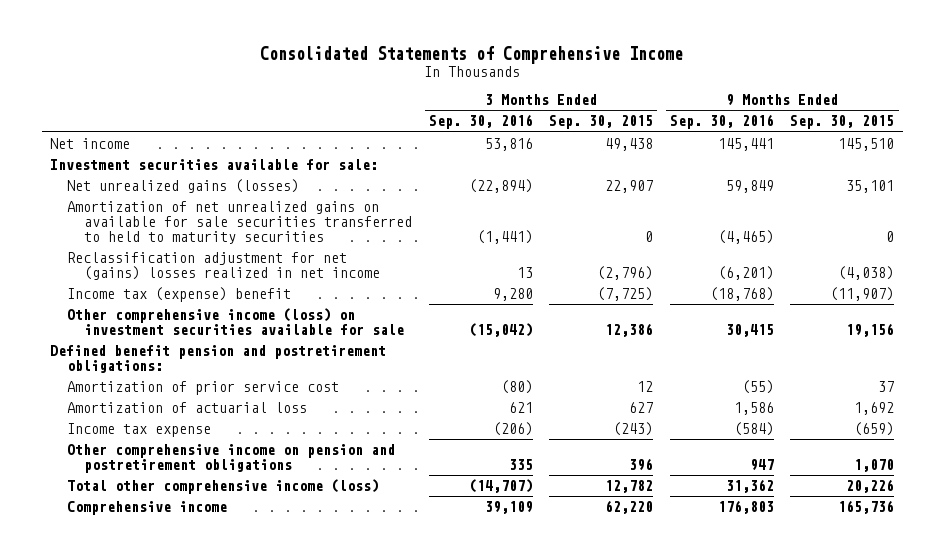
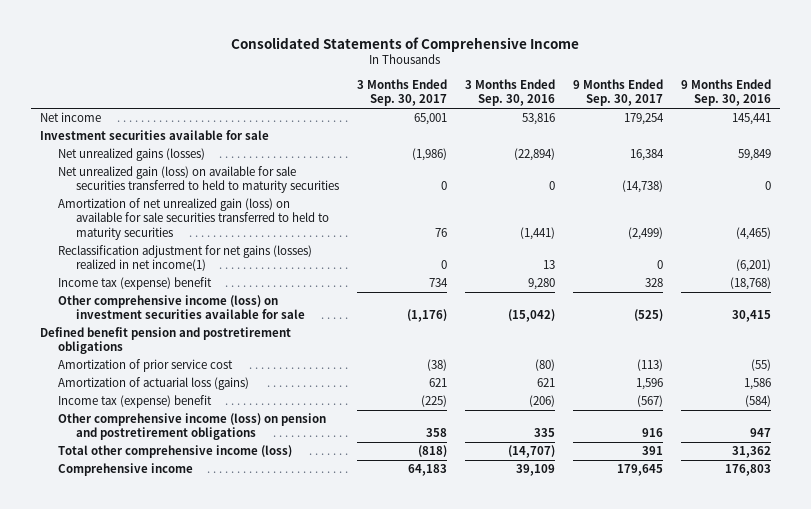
- | 3 Months Ended Sep. 30, 2016 | 3 Months Ended Sep. 30, 2015 | 9 Months Ended Sep. 30, 2016 | 9 Months Ended Sep. 30, 2015
+ | 3 Months Ended Sep. 30, 2017 | 3 Months Ended Sep. 30, 2016 | 9 Months Ended Sep. 30, 2017 | 9 Months Ended Sep. 30, 2016
- Investment securities available for sale:
+ Investment securities available for sale
- Amortization of net unrealized gains on available for sale securities transferred to held to maturity securities | (1,441) | 0 | (4,465) | 0
- Reclassification adjustment for net (gains) losses realized in net income | 13 | (2,796) | (6,201) | (4,038)
+ Net unrealized gain (loss) on available for sale securities transferred to held to maturity securities | 0 | 0 | (14,738) | 0
+ Amortization of net unrealized gain (loss) on available for sale securities transferred to held to maturity securities | 76 | (1,441) | (2,499) | (4,465)
+ Reclassification adjustment for net gains (losses) realized in net income(1) | 0 | 13 | 0 | (6,201)
- Defined benefit pension and postretirement obligations:
+ Defined benefit pension and postretirement obligations
- Amortization of actuarial loss | 621 | 627 | 1,586 | 1,692
- Income tax expense | (206) | (243) | (584) | (659)
- Other comprehensive income on pension and postretirement obligations | 335 | 396 | 947 | 1,070
+ Amortization of actuarial loss (gains) | 621 | 621 | 1,596 | 1,586
+ Income tax (expense) benefit | (225) | (206) | (567) | (584)
+ Other comprehensive income (loss) on pension and postretirement obligations | 358 | 335 | 916 | 947

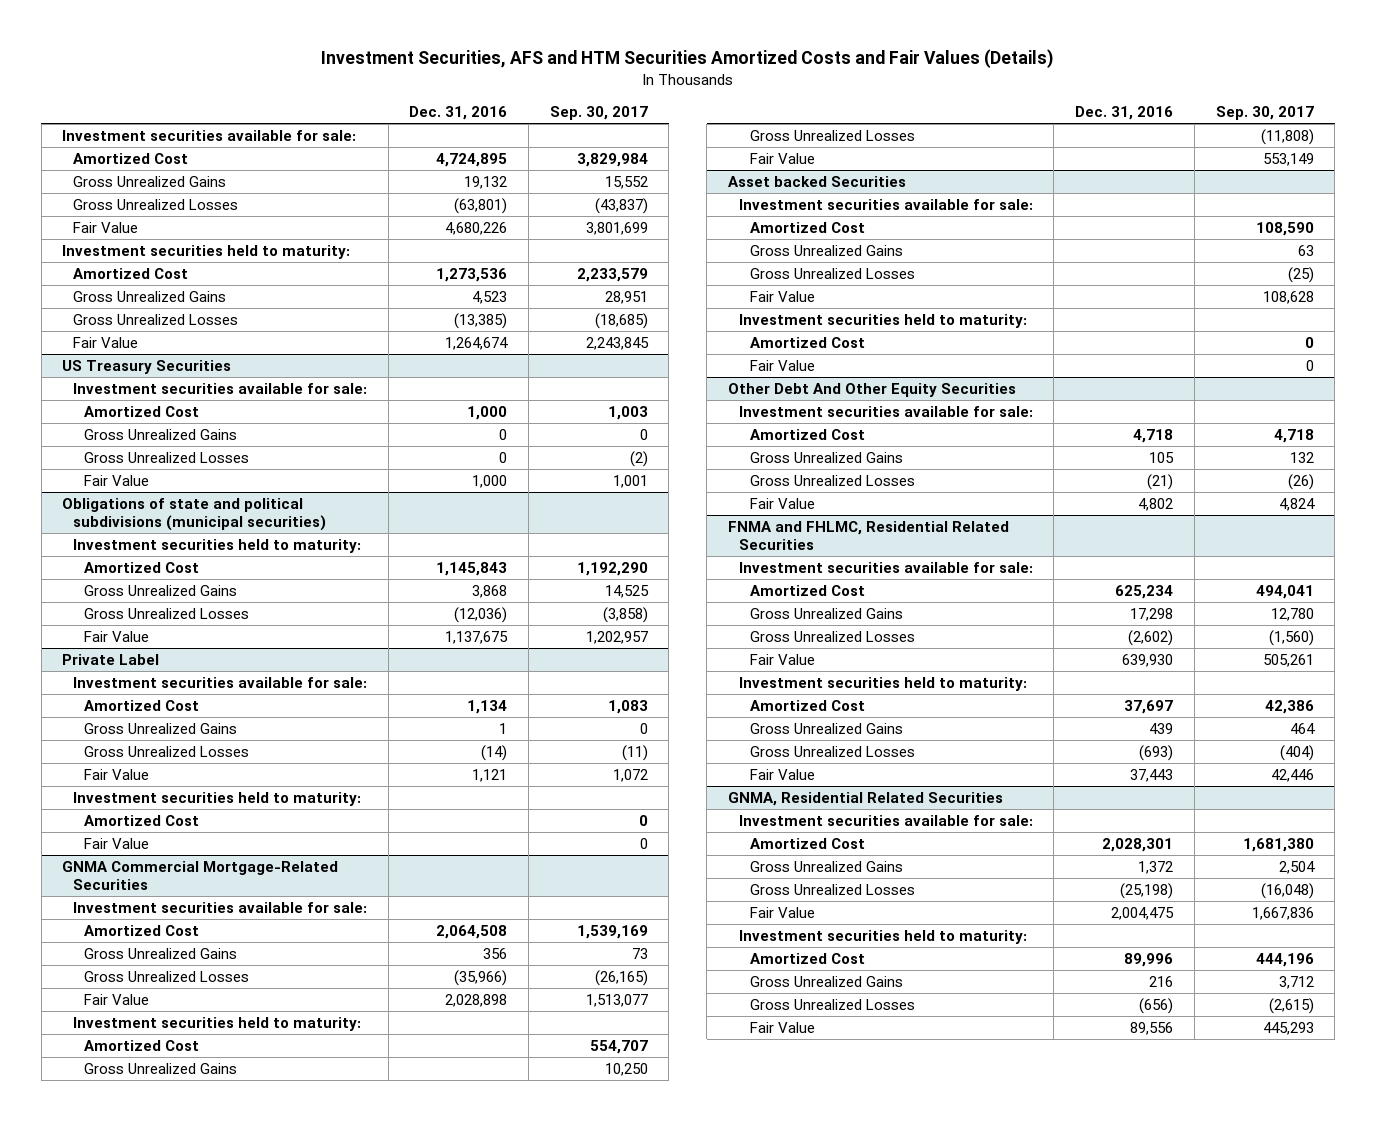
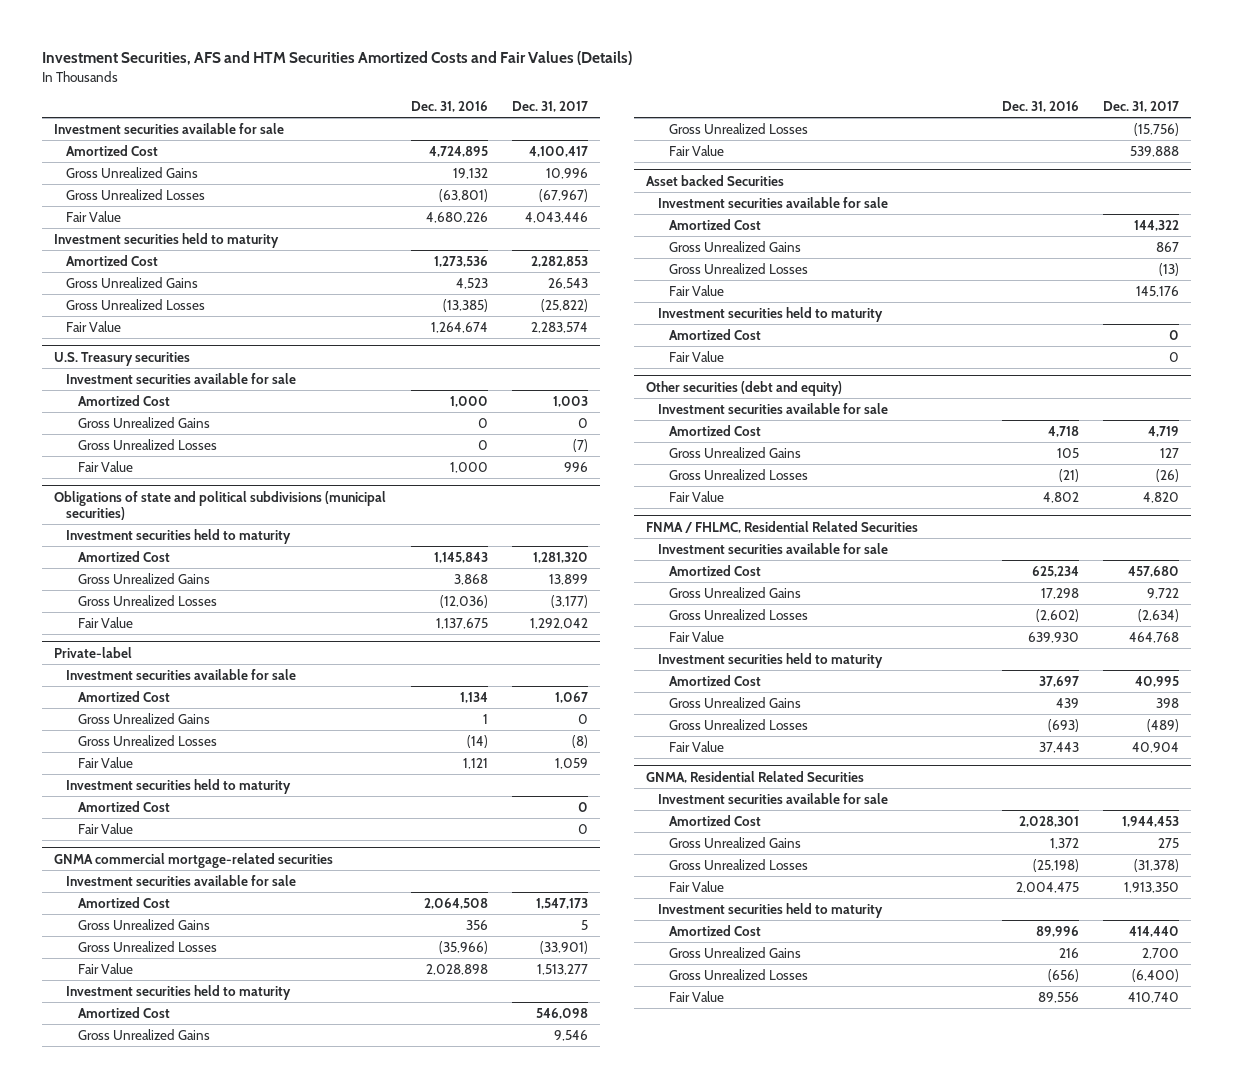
- | Dec. 31, 2016 | Sep. 30, 2017
+ | Dec. 31, 2016 | Dec. 31, 2017
- Investment securities available for sale:
+ Investment securities available for sale
- Investment securities held to maturity:
+ Investment securities held to maturity
- US Treasury Securities
- Investment securities available for sale:
+ U.S. Treasury securities
+ Investment securities available for sale
@ Obligations of state and political subdivisions (municipal securities)
- Investment securities held to maturity:
+ Investment securities held to maturity
- Private Label
- Investment securities available for sale:
+ Private-label
+ Investment securities available for sale
- Investment securities held to maturity:
+ Investment securities held to maturity
- GNMA Commercial Mortgage-Related Securities
- Investment securities available for sale:
+ GNMA commercial mortgage-related securities
+ Investment securities available for sale
- Investment securities held to maturity:
+ Investment securities held to maturity
@ Asset backed Securities
- Investment securities available for sale:
+ Investment securities available for sale
- Investment securities held to maturity:
+ Investment securities held to maturity
- Other Debt And Other Equity Securities
- Investment securities available for sale:
+ Other securities (debt and equity)
+ Investment securities available for sale
- FNMA and FHLMC, Residential Related Securities
- Investment securities available for sale:
+ FNMA / FHLMC, Residential Related Securities
+ Investment securities available for sale
- Investment securities held to maturity:
+ Investment securities held to maturity
@ GNMA, Residential Related Securities
- Investment securities available for sale:
+ Investment securities available for sale
- Investment securities held to maturity:
+ Investment securities held to maturity

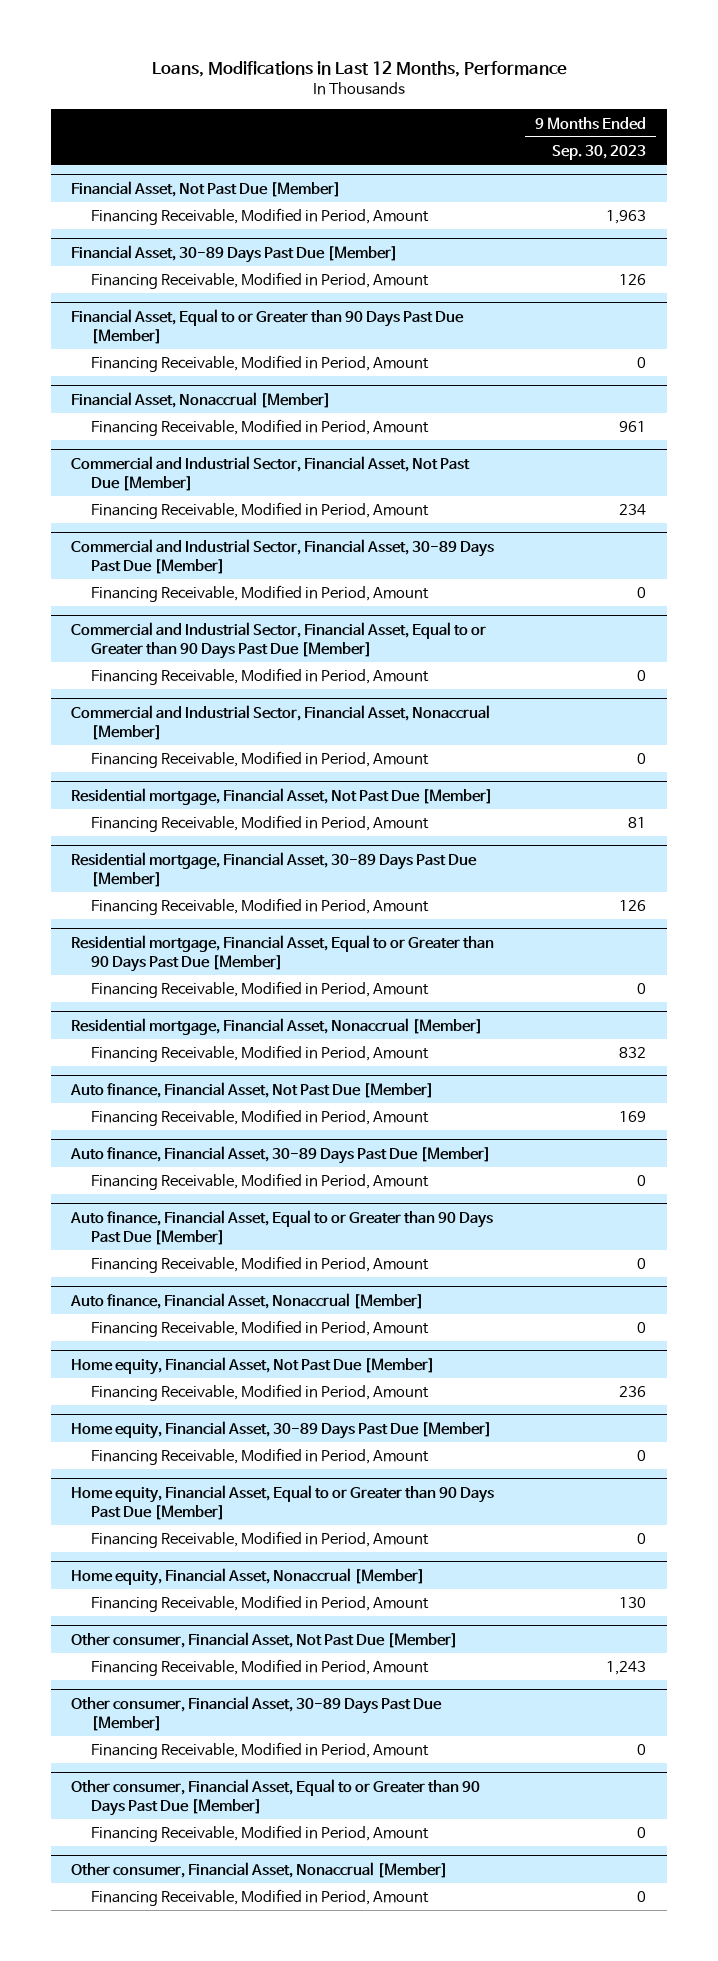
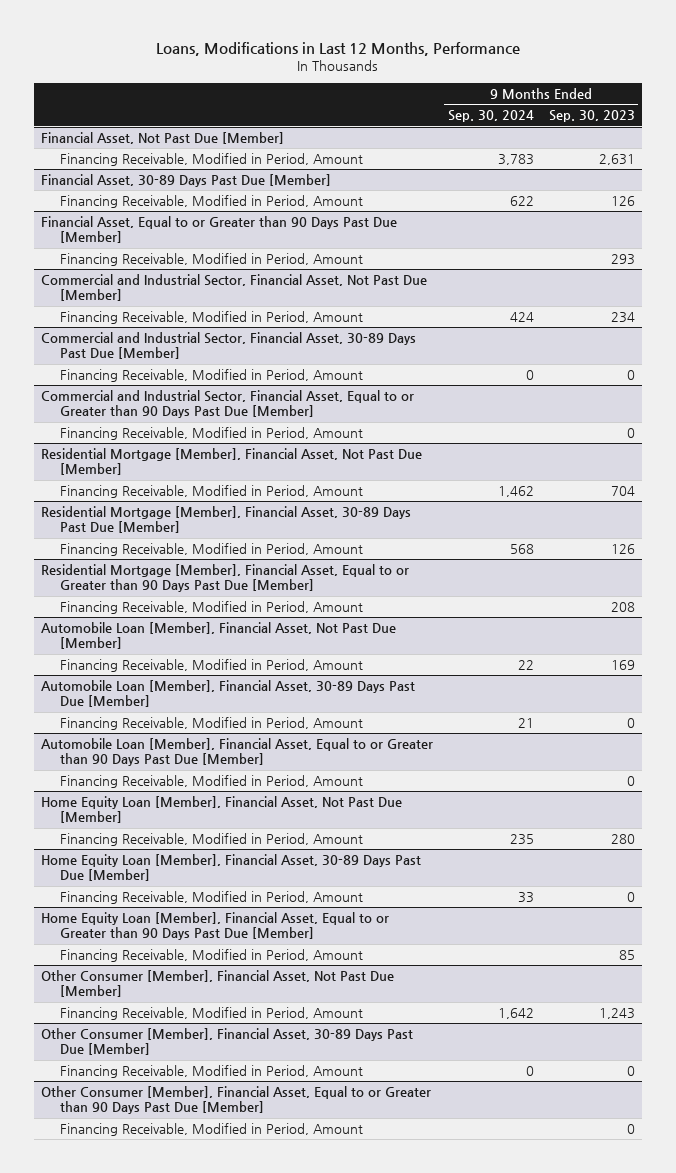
- | 9 Months Ended Sep. 30, 2023
+ | 9 Months Ended Sep. 30, 2024 | 9 Months Ended Sep. 30, 2023
@ Financial Asset, Not Past Due [Member]
- Financing Receivable, Modified in Period, Amount | 1,963
+ Financing Receivable, Modified in Period, Amount | 3,783 | 2,631
@ Financial Asset, Equal to or Greater than 90 Days Past Due [Member]
- Financing Receivable, Modified in Period, Amount | 0
- Financial Asset, Nonaccrual [Member]
- Financing Receivable, Modified in Period, Amount | 961
@ Financial Asset, Equal to or Greater than 90 Days Past Due [Member]
+ Financing Receivable, Modified in Period, Amount | | 293
- Commercial and Industrial Sector, Financial Asset, Nonaccrual [Member]
- Financing Receivable, Modified in Period, Amount | 0
- Residential mortgage, Financial Asset, Not Past Due [Member]
- Financing Receivable, Modified in Period, Amount | 81
- Residential mortgage, Financial Asset, 30-89 Days Past Due [Member]
+ Residential Mortgage [Member], Financial Asset, Not Past Due [Member]
+ Financing Receivable, Modified in Period, Amount | 1,462 | 704
+ Residential Mortgage [Member], Financial Asset, 30-89 Days Past Due [Member]
- Residential mortgage, Financial Asset, Equal to or Greater than 90 Days Past Due [Member]
- Financing Receivable, Modified in Period, Amount | 0
- Residential mortgage, Financial Asset, Nonaccrual [Member]
- Financing Receivable, Modified in Period, Amount | 832
- Auto finance, Financial Asset, Not Past Due [Member]
+ Residential Mortgage [Member], Financial Asset, Equal to or Greater than 90 Days Past Due [Member]
+ Financing Receivable, Modified in Period, Amount | | 208
+ Automobile Loan [Member], Financial Asset, Not Past Due [Member]
- Auto finance, Financial Asset, 30-89 Days Past Due [Member]
- Financing Receivable, Modified in Period, Amount | 0
- Auto finance, Financial Asset, Equal to or Greater than 90 Days Past Due [Member]
- Financing Receivable, Modified in Period, Amount | 0
- Auto finance, Financial Asset, Nonaccrual [Member]
+ Automobile Loan [Member], Financial Asset, 30-89 Days Past Due [Member]
- Home equity, Financial Asset, Not Past Due [Member]
- Financing Receivable, Modified in Period, Amount | 236
- Home equity, Financial Asset, 30-89 Days Past Due [Member]
+ Automobile Loan [Member], Financial Asset, Equal to or Greater than 90 Days Past Due [Member]
- Home equity, Financial Asset, Equal to or Greater than 90 Days Past Due [Member]
+ Home Equity Loan [Member], Financial Asset, Not Past Due [Member]
+ Financing Receivable, Modified in Period, Amount | 235 | 280
+ Home Equity Loan [Member], Financial Asset, 30-89 Days Past Due [Member]
- Home equity, Financial Asset, Nonaccrual [Member]
- Financing Receivable, Modified in Period, Amount | 130
- Other consumer, Financial Asset, Not Past Due [Member]
+ Home Equity Loan [Member], Financial Asset, Equal to or Greater than 90 Days Past Due [Member]
+ Financing Receivable, Modified in Period, Amount | | 85
+ Other Consumer [Member], Financial Asset, Not Past Due [Member]
- Other consumer, Financial Asset, 30-89 Days Past Due [Member]
- Financing Receivable, Modified in Period, Amount | 0
- Other consumer, Financial Asset, Equal to or Greater than 90 Days Past Due [Member]
+ Other Consumer [Member], Financial Asset, 30-89 Days Past Due [Member]
- Other consumer, Financial Asset, Nonaccrual [Member]
+ Other Consumer [Member], Financial Asset, Equal to or Greater than 90 Days Past Due [Member]

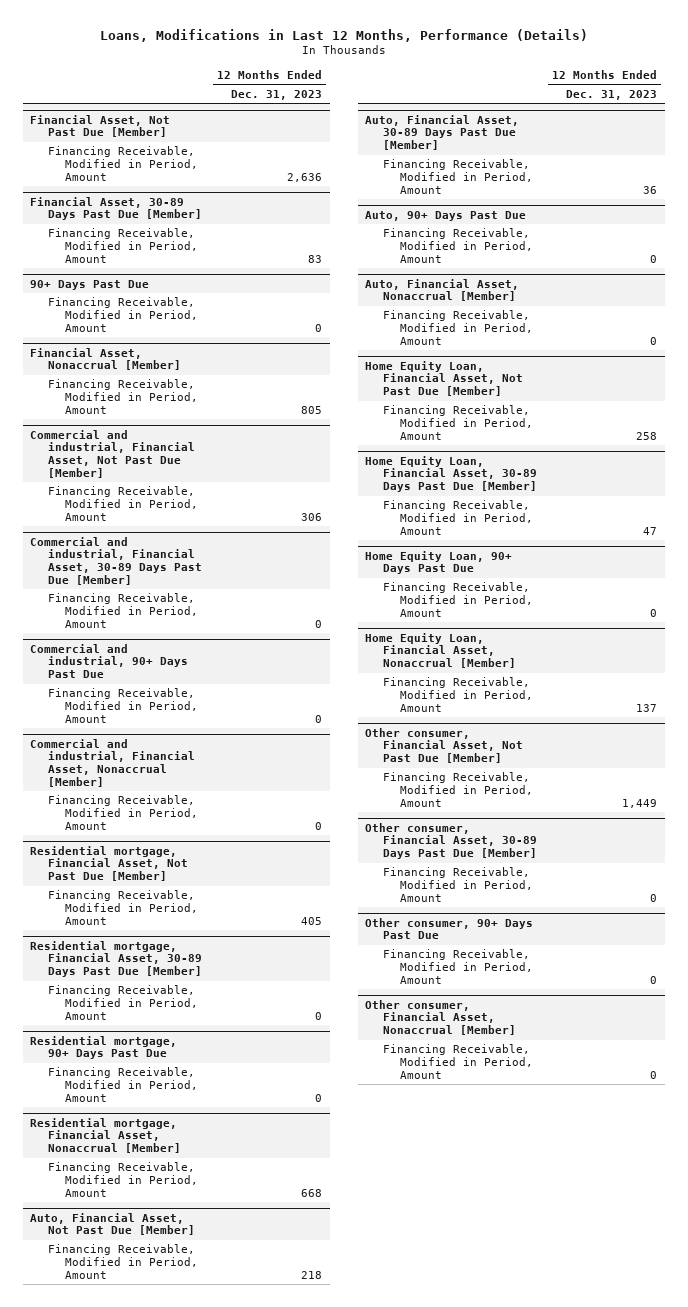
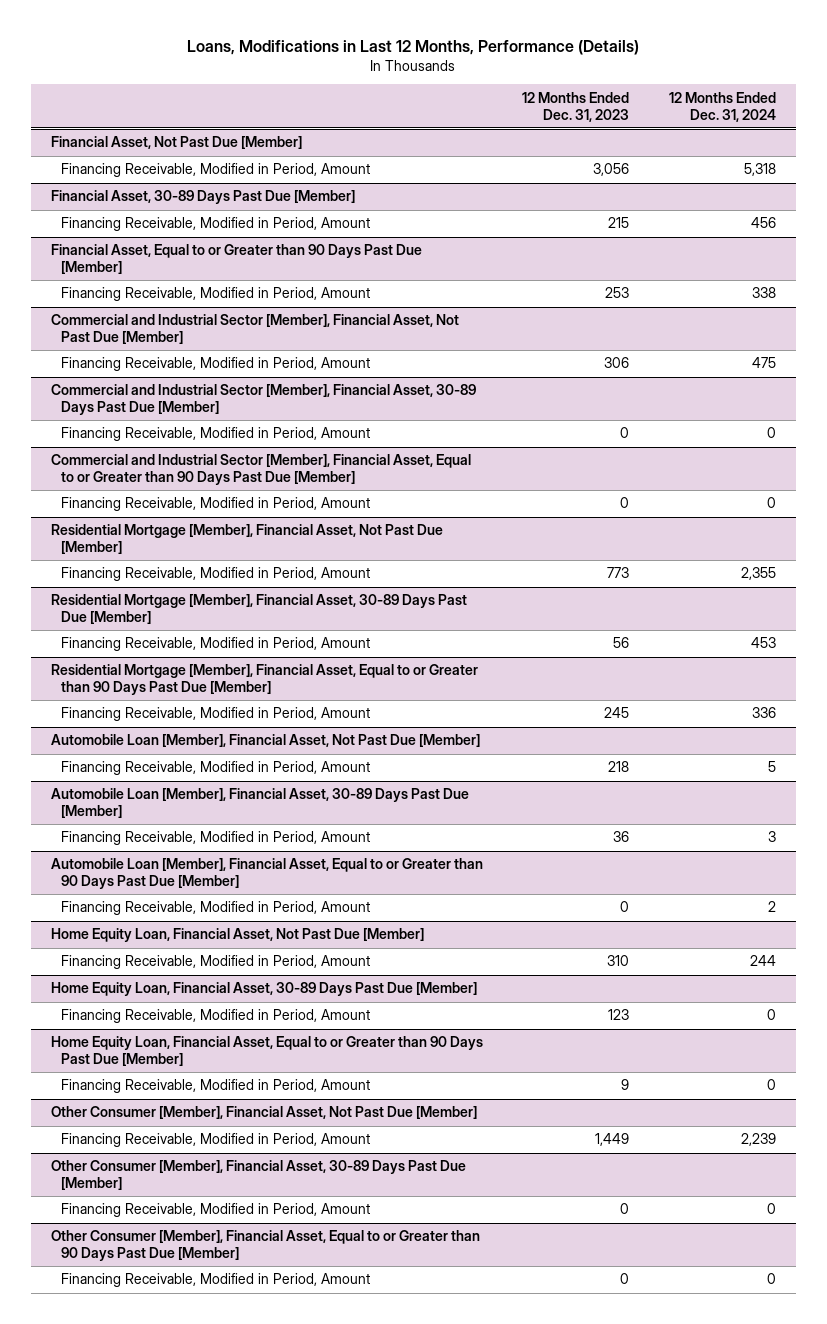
- | 12 Months Ended Dec. 31, 2023
+ | 12 Months Ended Dec. 31, 2023 | 12 Months Ended Dec. 31, 2024
@ Financial Asset, Not Past Due [Member]
- Financing Receivable, Modified in Period, Amount | 2,636
+ Financing Receivable, Modified in Period, Amount | 3,056 | 5,318
@ Financial Asset, 30-89 Days Past Due [Member]
- Financing Receivable, Modified in Period, Amount | 83
- 90+ Days Past Due
- Financing Receivable, Modified in Period, Amount | 0
- Financial Asset, Nonaccrual [Member]
- Financing Receivable, Modified in Period, Amount | 805
- Commercial and industrial, Financial Asset, Not Past Due [Member]
@ Financial Asset, 30-89 Days Past Due [Member]
+ Financing Receivable, Modified in Period, Amount | 215 | 456
+ Financial Asset, Equal to or Greater than 90 Days Past Due [Member]
+ Financing Receivable, Modified in Period, Amount | 253 | 338
+ Commercial and Industrial Sector [Member], Financial Asset, Not Past Due [Member]
- Commercial and industrial, Financial Asset, 30-89 Days Past Due [Member]
- Financing Receivable, Modified in Period, Amount | 0
- Commercial and industrial, 90+ Days Past Due
- Financing Receivable, Modified in Period, Amount | 0
- Commercial and industrial, Financial Asset, Nonaccrual [Member]
- Financing Receivable, Modified in Period, Amount | 0
- Residential mortgage, Financial Asset, Not Past Due [Member]
- Financing Receivable, Modified in Period, Amount | 405
- Residential mortgage, Financial Asset, 30-89 Days Past Due [Member]
+ Commercial and Industrial Sector [Member], Financial Asset, 30-89 Days Past Due [Member]
- Residential mortgage, 90+ Days Past Due
+ Commercial and Industrial Sector [Member], Financial Asset, Equal to or Greater than 90 Days Past Due [Member]
- Residential mortgage, Financial Asset, Nonaccrual [Member]
- Financing Receivable, Modified in Period, Amount | 668
- Auto, Financial Asset, Not Past Due [Member]
+ Residential Mortgage [Member], Financial Asset, Not Past Due [Member]
+ Financing Receivable, Modified in Period, Amount | 773 | 2,355
+ Residential Mortgage [Member], Financial Asset, 30-89 Days Past Due [Member]
+ Financing Receivable, Modified in Period, Amount | 56 | 453
+ Residential Mortgage [Member], Financial Asset, Equal to or Greater than 90 Days Past Due [Member]
+ Financing Receivable, Modified in Period, Amount | 245 | 336
+ Automobile Loan [Member], Financial Asset, Not Past Due [Member]
- Auto, Financial Asset, 30-89 Days Past Due [Member]
+ Automobile Loan [Member], Financial Asset, 30-89 Days Past Due [Member]
- Auto, 90+ Days Past Due
- Financing Receivable, Modified in Period, Amount | 0
- Auto, Financial Asset, Nonaccrual [Member]
+ Automobile Loan [Member], Financial Asset, Equal to or Greater than 90 Days Past Due [Member]
@ Home Equity Loan, Financial Asset, Not Past Due [Member]
- Financing Receivable, Modified in Period, Amount | 258
+ Financing Receivable, Modified in Period, Amount | 310 | 244
@ Home Equity Loan, Financial Asset, 30-89 Days Past Due [Member]
- Financing Receivable, Modified in Period, Amount | 47
- Home Equity Loan, 90+ Days Past Due
- Financing Receivable, Modified in Period, Amount | 0
- Home Equity Loan, Financial Asset, Nonaccrual [Member]
- Financing Receivable, Modified in Period, Amount | 137
- Other consumer, Financial Asset, Not Past Due [Member]
@ Home Equity Loan, Financial Asset, 30-89 Days Past Due [Member]
+ Financing Receivable, Modified in Period, Amount | 123 | 0
+ Home Equity Loan, Financial Asset, Equal to or Greater than 90 Days Past Due [Member]
+ Financing Receivable, Modified in Period, Amount | 9 | 0
+ Other Consumer [Member], Financial Asset, Not Past Due [Member]
- Other consumer, Financial Asset, 30-89 Days Past Due [Member]
- Financing Receivable, Modified in Period, Amount | 0
- Other consumer, 90+ Days Past Due
+ Other Consumer [Member], Financial Asset, 30-89 Days Past Due [Member]
- Other consumer, Financial Asset, Nonaccrual [Member]
+ Other Consumer [Member], Financial Asset, Equal to or Greater than 90 Days Past Due [Member]

